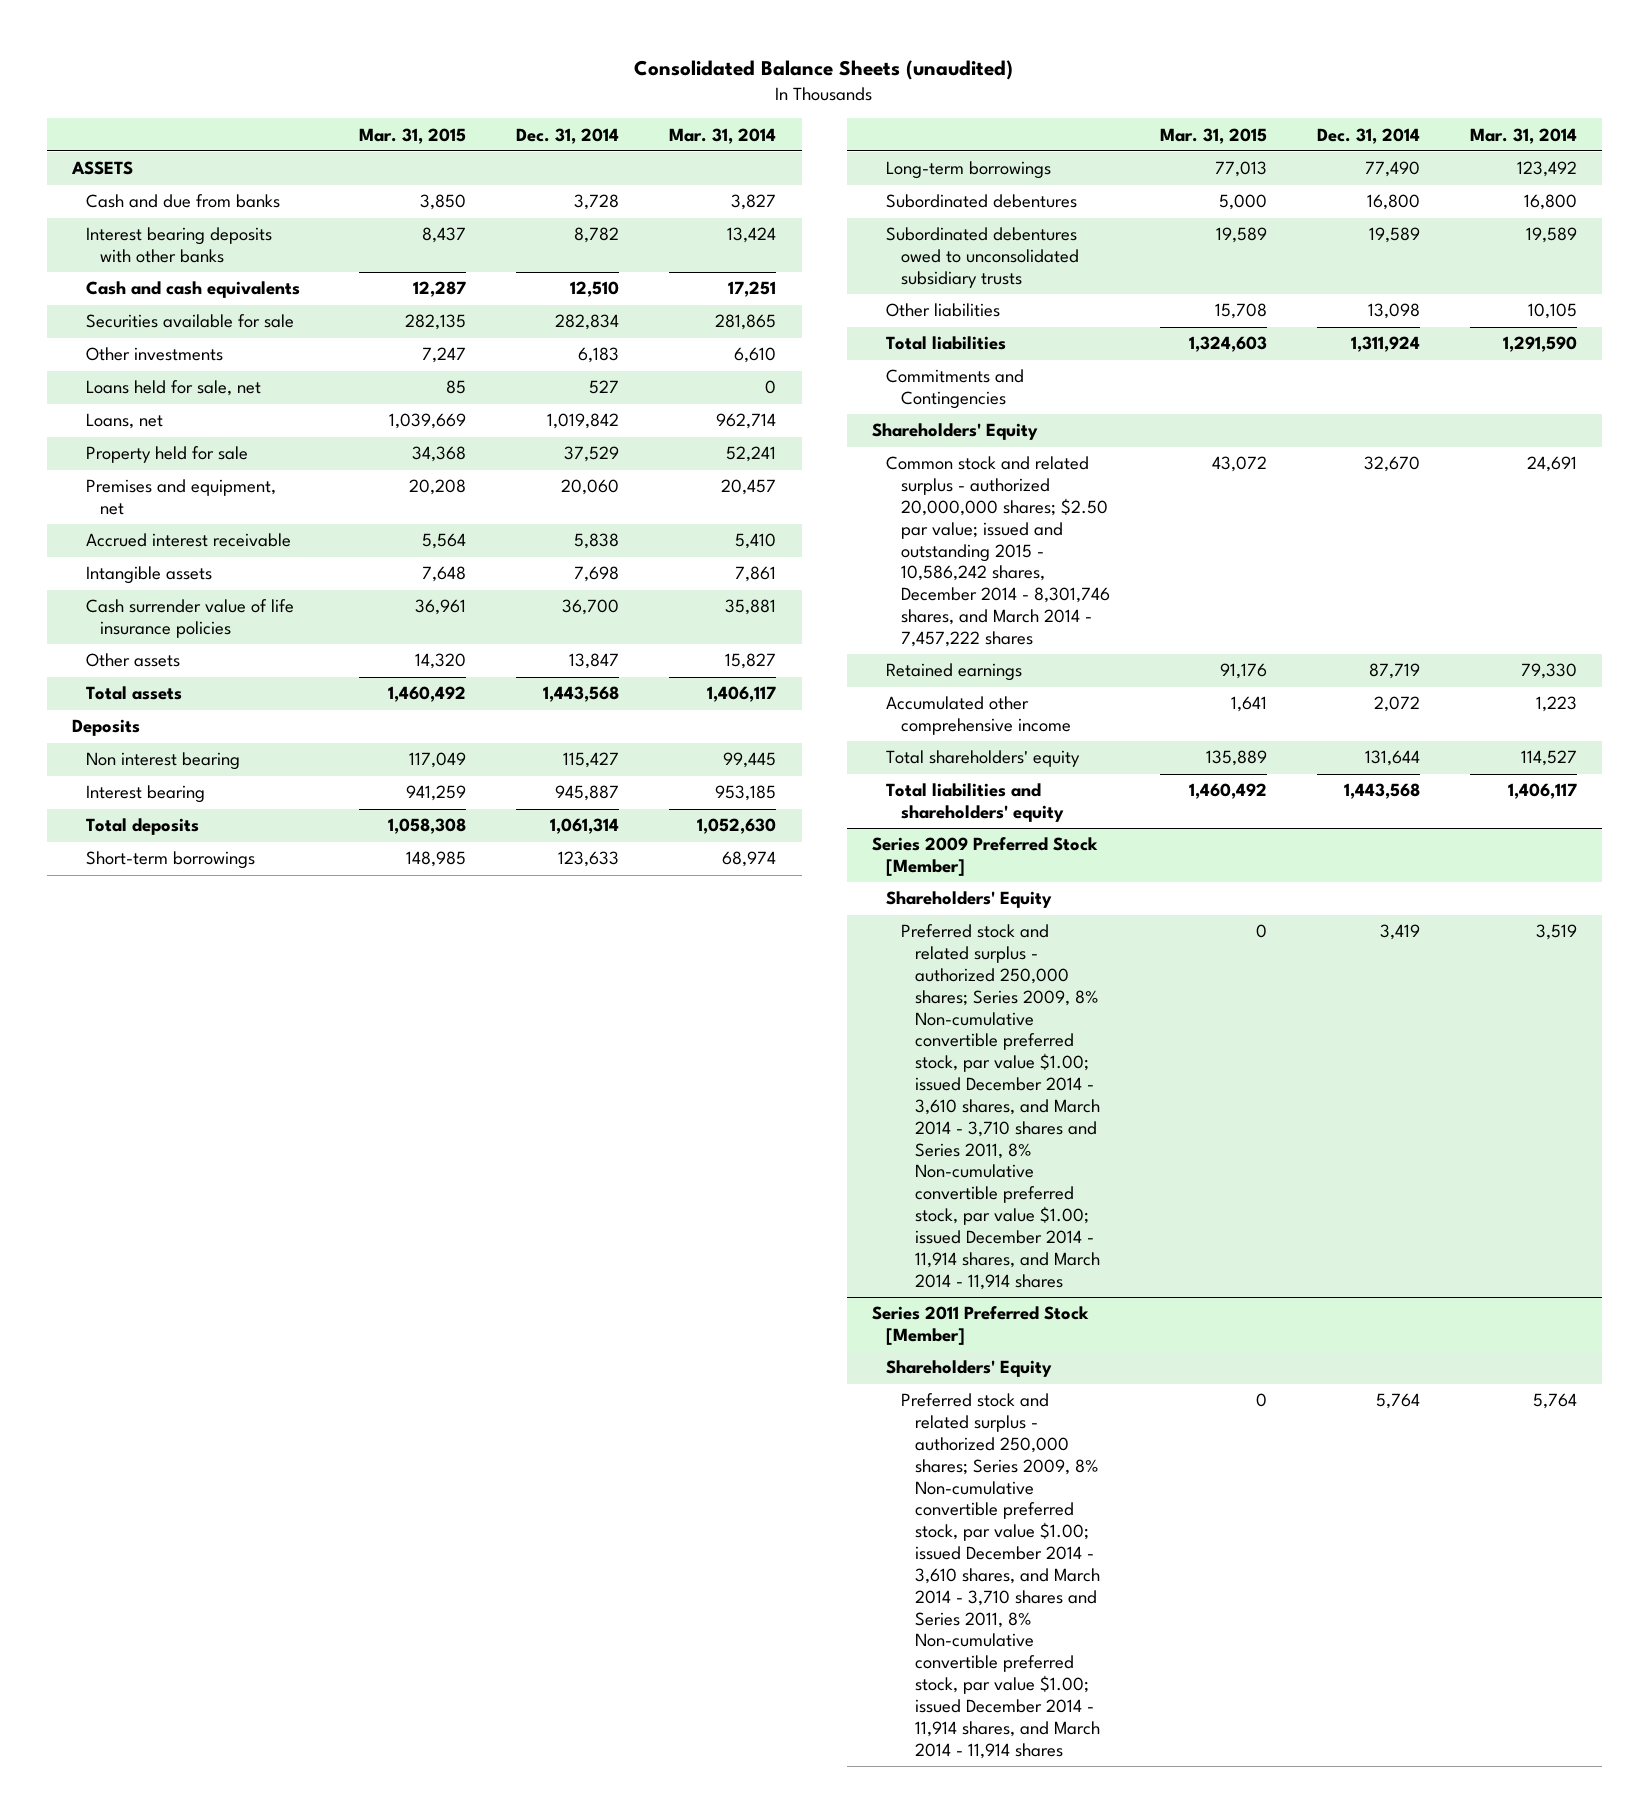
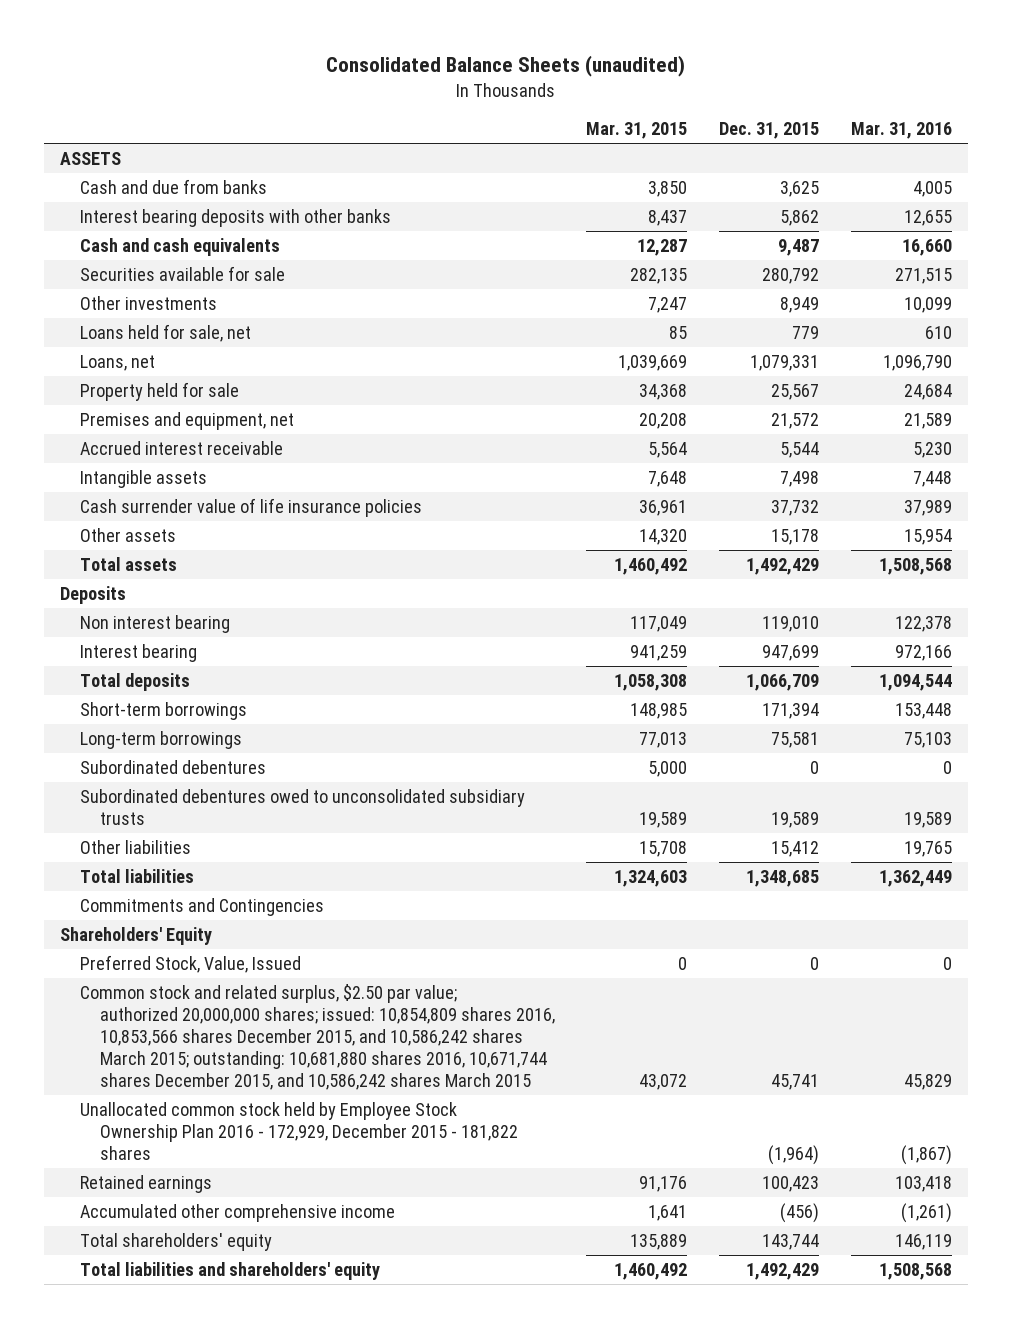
- | Mar. 31, 2015 | Dec. 31, 2014 | Mar. 31, 2014
+ | Mar. 31, 2015 | Dec. 31, 2015 | Mar. 31, 2016
- Common stock and related surplus - authorized 20,000,000 shares; $2.50 par value; issued and outstanding 2015 - 10,586,242 shares, December 2014 - 8,301,746 shares, and March 2014 - 7,457,222 shares | 43,072 | 32,670 | 24,691
+ Preferred Stock, Value, Issued | 0 | 0 | 0
+ Common stock and related surplus, $2.50 par value; authorized 20,000,000 shares; issued: 10,854,809 shares 2016, 10,853,566 shares December 2015, and 10,586,242 shares March 2015; outstanding: 10,681,880 shares 2016, 10,671,744 shares December 2015, and 10,586,242 shares March 2015 | 43,072 | 45,741 | 45,829
+ Unallocated common stock held by Employee Stock Ownership Plan 2016 - 172,929, December 2015 - 181,822 shares | | (1,964) | (1,867)
- Series 2009 Preferred Stock [Member]
- Shareholders' Equity
- Preferred stock and related surplus - authorized 250,000 shares; Series 2009, 8% Non-cumulative convertible preferred stock, par value $1.00; issued December 2014 - 3,610 shares, and March 2014 - 3,710 shares and Series 2011, 8% Non-cumulative convertible preferred stock, par value $1.00; issued December 2014 - 11,914 shares, and March 2014 - 11,914 shares | 0 | 3,419 | 3,519
- Series 2011 Preferred Stock [Member]
- Shareholders' Equity
- Preferred stock and related surplus - authorized 250,000 shares; Series 2009, 8% Non-cumulative convertible preferred stock, par value $1.00; issued December 2014 - 3,610 shares, and March 2014 - 3,710 shares and Series 2011, 8% Non-cumulative convertible preferred stock, par value $1.00; issued December 2014 - 11,914 shares, and March 2014 - 11,914 shares | 0 | 5,764 | 5,764

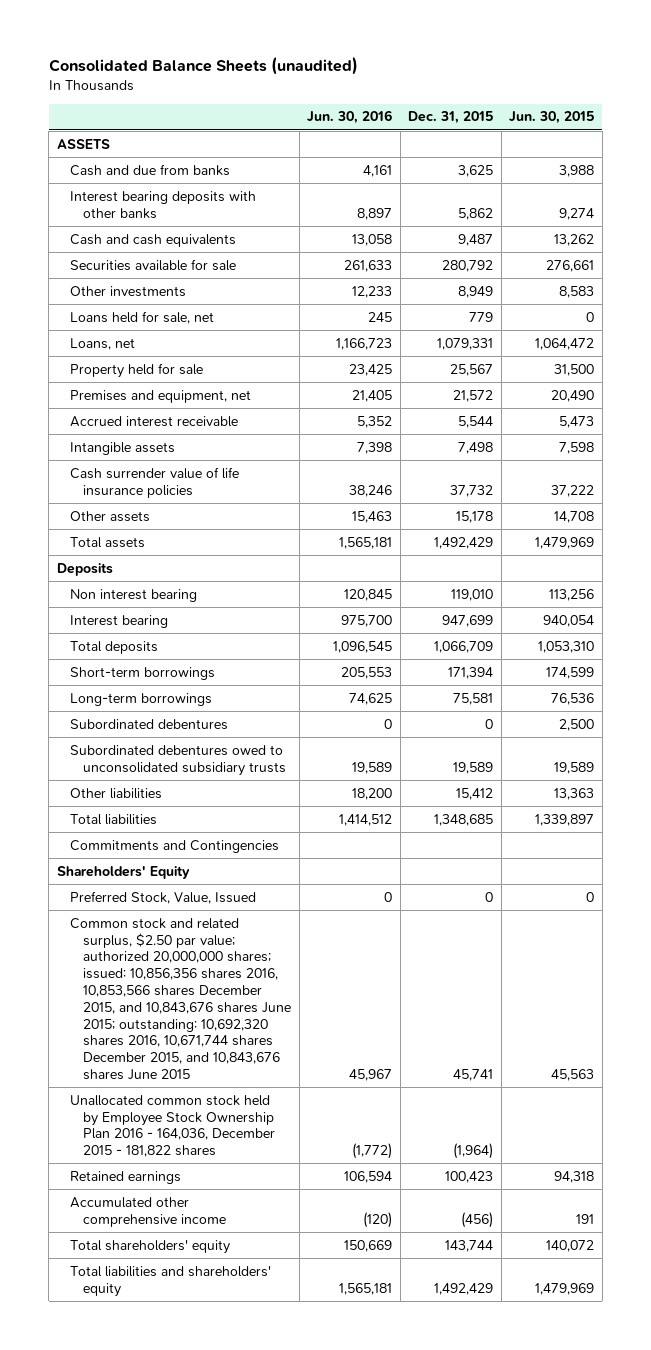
- | Mar. 31, 2015 | Dec. 31, 2015 | Mar. 31, 2016
+ | Jun. 30, 2016 | Dec. 31, 2015 | Jun. 30, 2015
- Common stock and related surplus, $2.50 par value; authorized 20,000,000 shares; issued: 10,854,809 shares 2016, 10,853,566 shares December 2015, and 10,586,242 shares March 2015; outstanding: 10,681,880 shares 2016, 10,671,744 shares December 2015, and 10,586,242 shares March 2015 | 43,072 | 45,741 | 45,829
- Unallocated common stock held by Employee Stock Ownership Plan 2016 - 172,929, December 2015 - 181,822 shares | | (1,964) | (1,867)
+ Common stock and related surplus, $2.50 par value; authorized 20,000,000 shares; issued: 10,856,356 shares 2016, 10,853,566 shares December 2015, and 10,843,676 shares June 2015; outstanding: 10,692,320 shares 2016, 10,671,744 shares December 2015, and 10,843,676 shares June 2015 | 45,967 | 45,741 | 45,563
+ Unallocated common stock held by Employee Stock Ownership Plan 2016 - 164,036, December 2015 - 181,822 shares | (1,772) | (1,964) |

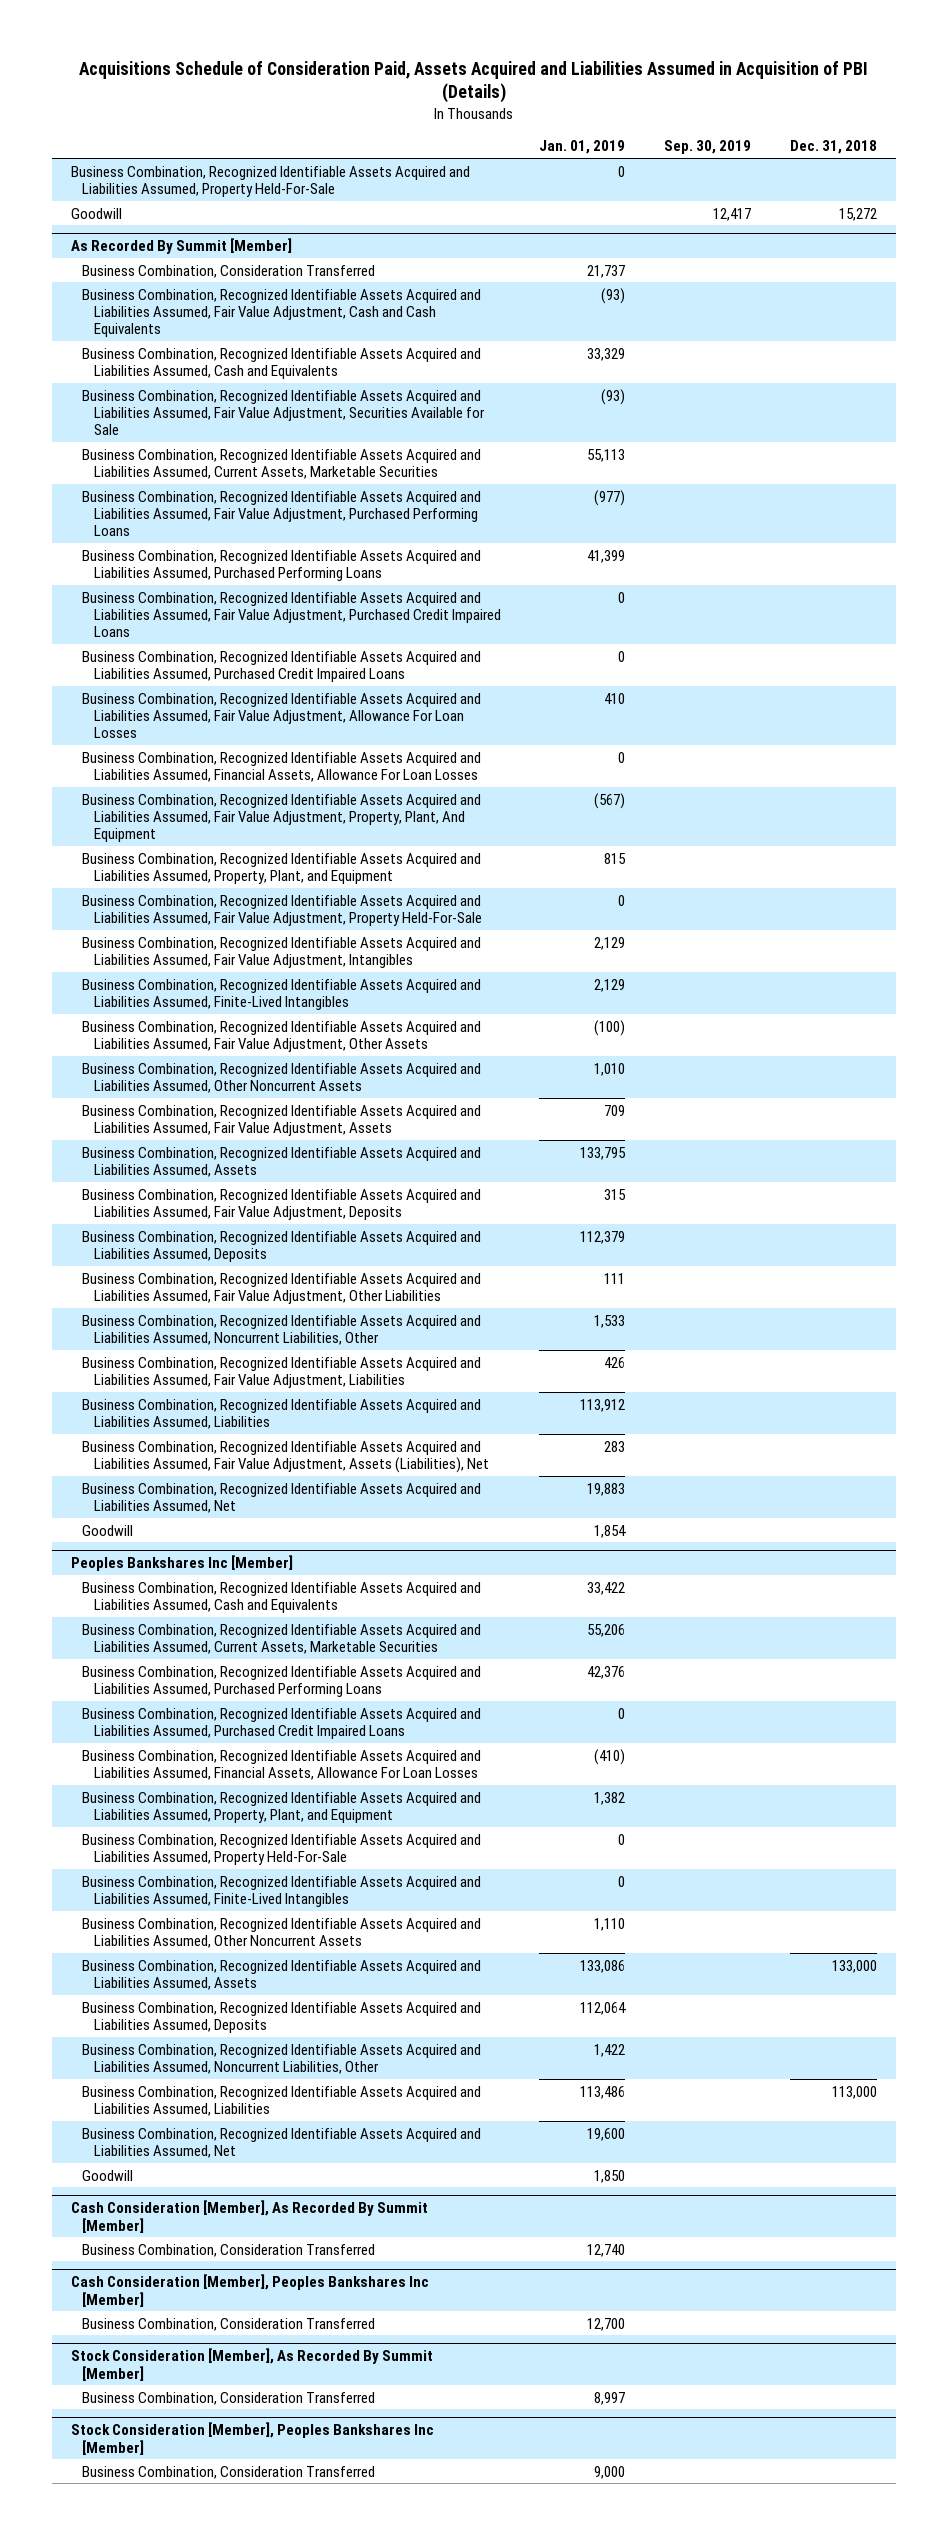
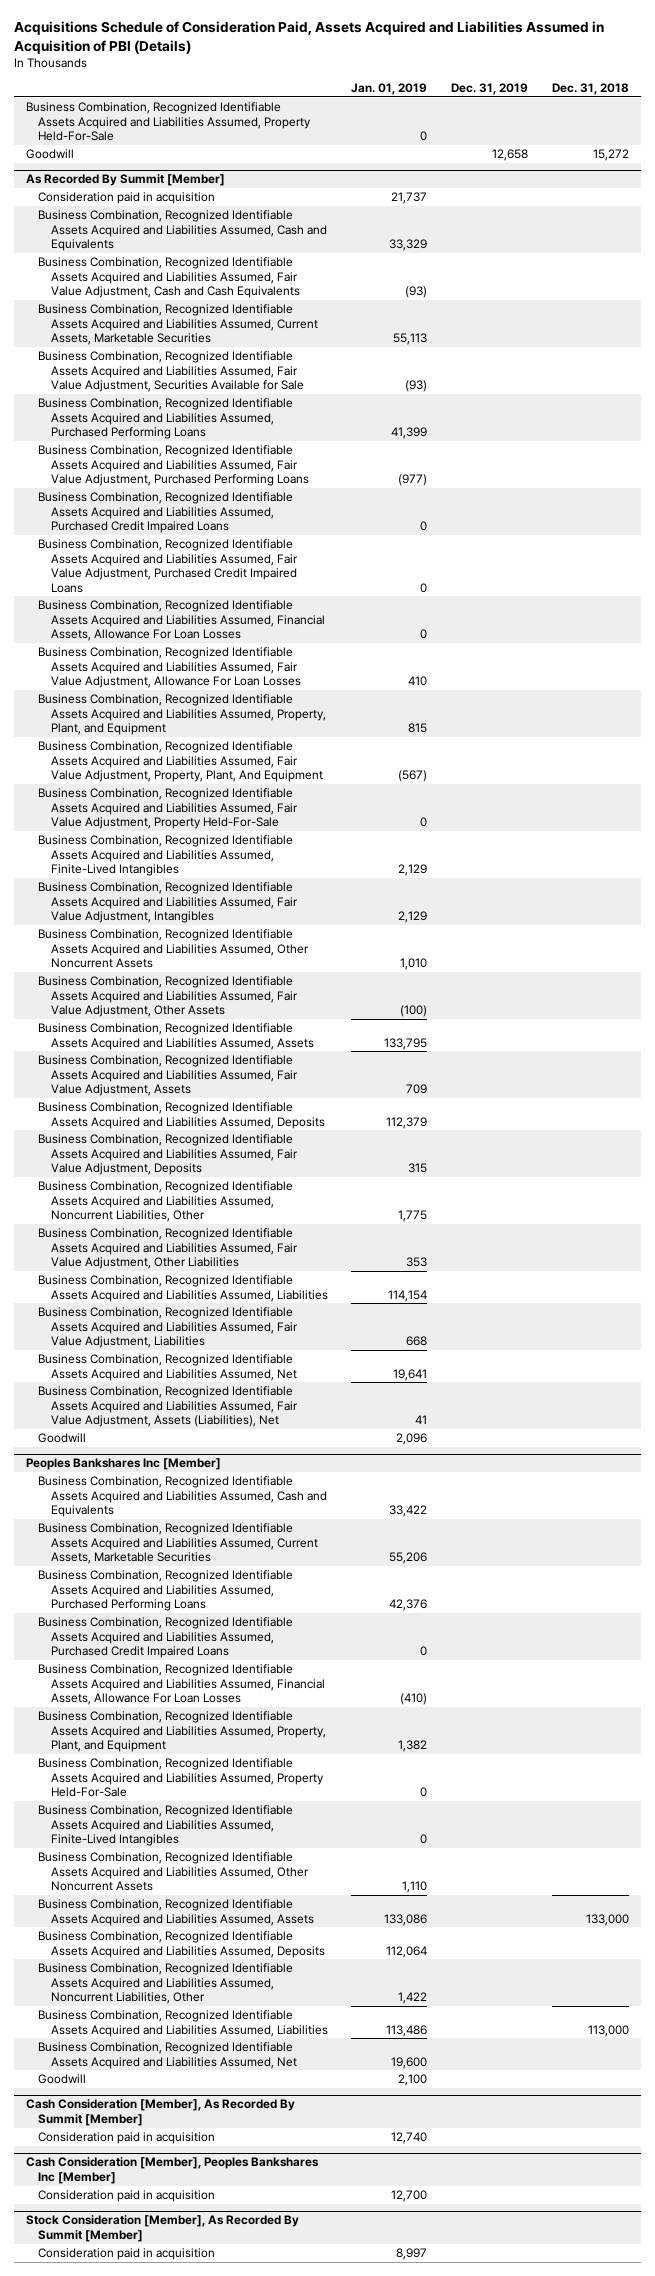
- | Jan. 01, 2019 | Sep. 30, 2019 | Dec. 31, 2018
+ | Jan. 01, 2019 | Dec. 31, 2019 | Dec. 31, 2018
@ As Recorded By Summit [Member]
- Business Combination, Consideration Transferred | 21,737 | |
+ Consideration paid in acquisition | 21,737 | |
moved down: Business Combination, Recognized Identifiable Assets Acquired and Liabilities Assumed, Fair Value Adjustment, Cash and Cash Equivalents | (93) | |
moved down: Business Combination, Recognized Identifiable Assets Acquired and Liabilities Assumed, Fair Value Adjustment, Securities Available for Sale | (93) | |
moved down: Business Combination, Recognized Identifiable Assets Acquired and Liabilities Assumed, Fair Value Adjustment, Purchased Performing Loans | (977) | |
moved down: Business Combination, Recognized Identifiable Assets Acquired and Liabilities Assumed, Fair Value Adjustment, Purchased Credit Impaired Loans | 0 | |
moved down: Business Combination, Recognized Identifiable Assets Acquired and Liabilities Assumed, Fair Value Adjustment, Allowance For Loan Losses | 410 | |
moved down: Business Combination, Recognized Identifiable Assets Acquired and Liabilities Assumed, Fair Value Adjustment, Property, Plant, And Equipment | (567) | |
moved down: Business Combination, Recognized Identifiable Assets Acquired and Liabilities Assumed, Fair Value Adjustment, Intangibles | 2,129 | |
moved down: Business Combination, Recognized Identifiable Assets Acquired and Liabilities Assumed, Fair Value Adjustment, Other Assets | (100) | |
moved down: Business Combination, Recognized Identifiable Assets Acquired and Liabilities Assumed, Fair Value Adjustment, Assets | 709 | |
- Business Combination, Recognized Identifiable Assets Acquired and Liabilities Assumed, Fair Value Adjustment, Other Liabilities | 111 | |
- Business Combination, Recognized Identifiable Assets Acquired and Liabilities Assumed, Noncurrent Liabilities, Other | 1,533 | |
- Business Combination, Recognized Identifiable Assets Acquired and Liabilities Assumed, Fair Value Adjustment, Liabilities | 426 | |
- Business Combination, Recognized Identifiable Assets Acquired and Liabilities Assumed, Liabilities | 113,912 | |
- Business Combination, Recognized Identifiable Assets Acquired and Liabilities Assumed, Fair Value Adjustment, Assets (Liabilities), Net | 283 | |
- Business Combination, Recognized Identifiable Assets Acquired and Liabilities Assumed, Net | 19,883 | |
- Goodwill | 1,854 | |
moved down: Business Combination, Recognized Identifiable Assets Acquired and Liabilities Assumed, Fair Value Adjustment, Deposits | 315 | |
+ Business Combination, Recognized Identifiable Assets Acquired and Liabilities Assumed, Noncurrent Liabilities, Other | 1,775 | |
+ Business Combination, Recognized Identifiable Assets Acquired and Liabilities Assumed, Fair Value Adjustment, Other Liabilities | 353 | |
+ Business Combination, Recognized Identifiable Assets Acquired and Liabilities Assumed, Liabilities | 114,154 | |
+ Business Combination, Recognized Identifiable Assets Acquired and Liabilities Assumed, Fair Value Adjustment, Liabilities | 668 | |
+ Business Combination, Recognized Identifiable Assets Acquired and Liabilities Assumed, Net | 19,641 | |
+ Business Combination, Recognized Identifiable Assets Acquired and Liabilities Assumed, Fair Value Adjustment, Assets (Liabilities), Net | 41 | |
+ Goodwill | 2,096 | |
@ Peoples Bankshares Inc [Member]
- Goodwill | 1,850 | |
+ Goodwill | 2,100 | |
@ Cash Consideration [Member], As Recorded By Summit [Member]
- Business Combination, Consideration Transferred | 12,740 | |
+ Consideration paid in acquisition | 12,740 | |
@ Cash Consideration [Member], Peoples Bankshares Inc [Member]
- Business Combination, Consideration Transferred | 12,700 | |
+ Consideration paid in acquisition | 12,700 | |
@ Stock Consideration [Member], As Recorded By Summit [Member]
- Business Combination, Consideration Transferred | 8,997 | |
- Stock Consideration [Member], Peoples Bankshares Inc [Member]
- Business Combination, Consideration Transferred | 9,000 | |
@ Stock Consideration [Member], As Recorded By Summit [Member]
+ Consideration paid in acquisition | 8,997 | |

